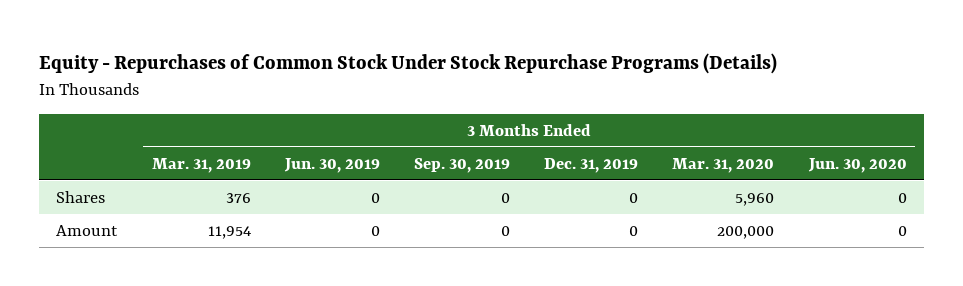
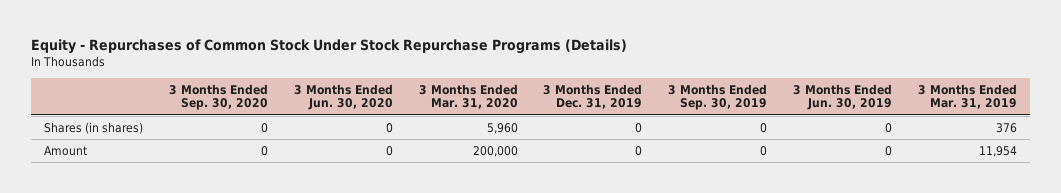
- | 3 Months Ended Mar. 31, 2019 | 3 Months Ended Jun. 30, 2019 | 3 Months Ended Sep. 30, 2019 | 3 Months Ended Dec. 31, 2019 | 3 Months Ended Mar. 31, 2020 | 3 Months Ended Jun. 30, 2020
+ | 3 Months Ended Sep. 30, 2020 | 3 Months Ended Jun. 30, 2020 | 3 Months Ended Mar. 31, 2020 | 3 Months Ended Dec. 31, 2019 | 3 Months Ended Sep. 30, 2019 | 3 Months Ended Jun. 30, 2019 | 3 Months Ended Mar. 31, 2019
- Shares | 376 | 0 | 0 | 0 | 5,960 | 0
+ Shares (in shares) | 0 | 0 | 5,960 | 0 | 0 | 0 | 376

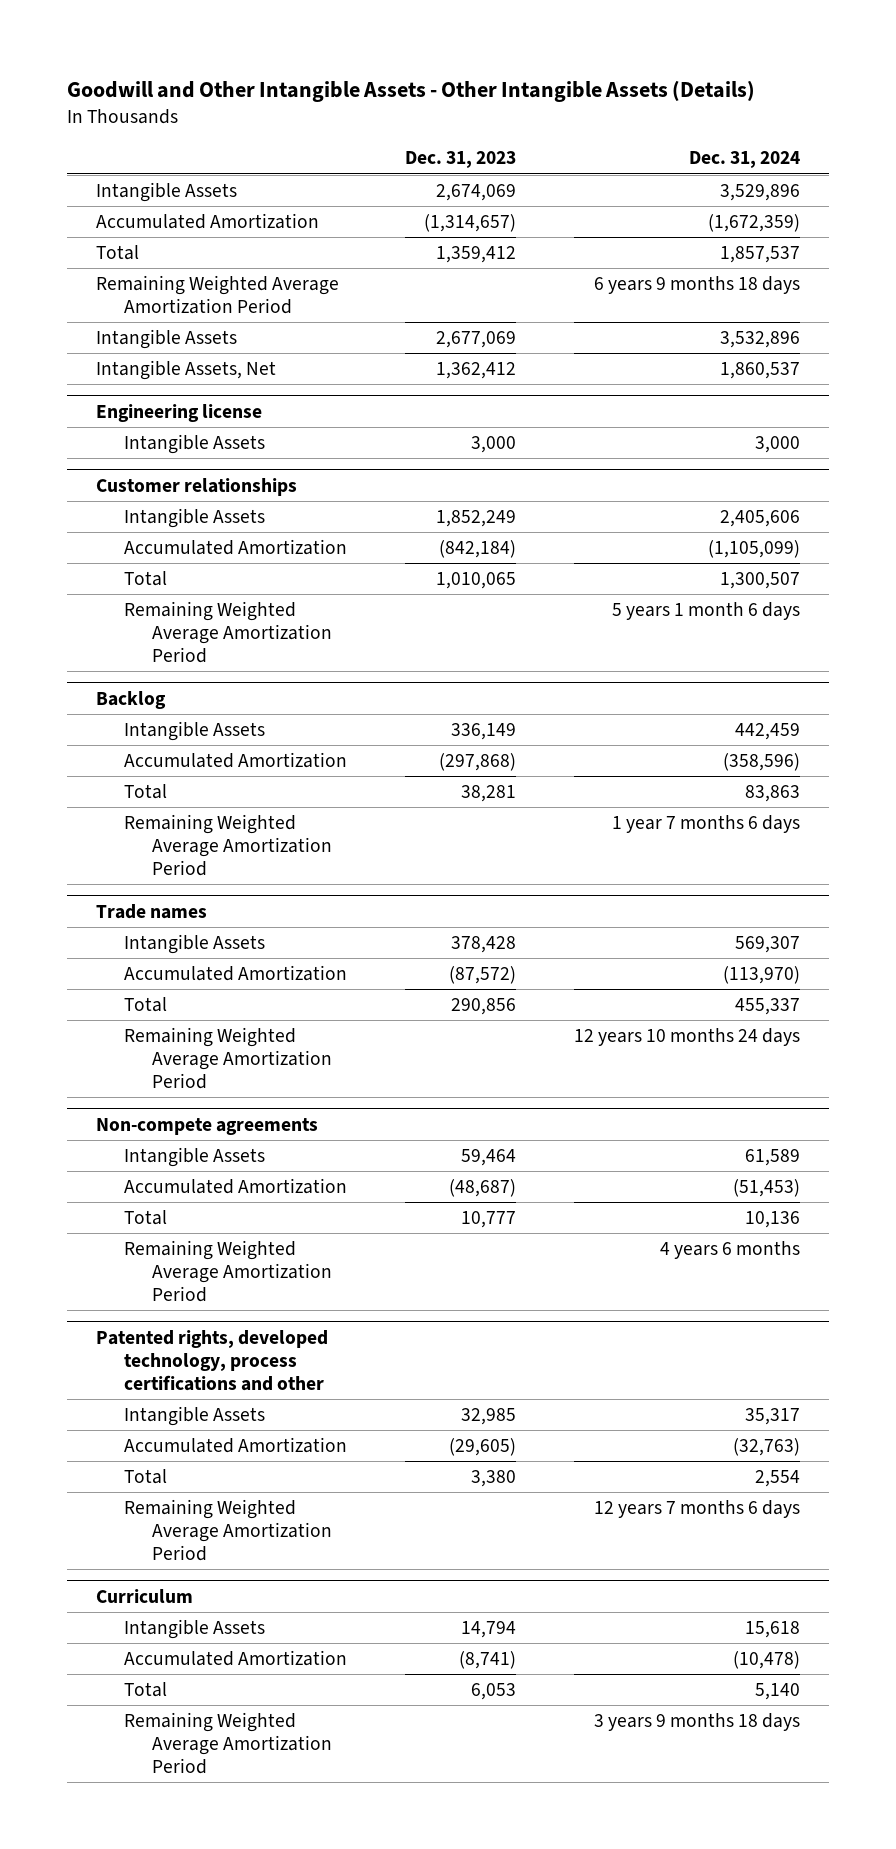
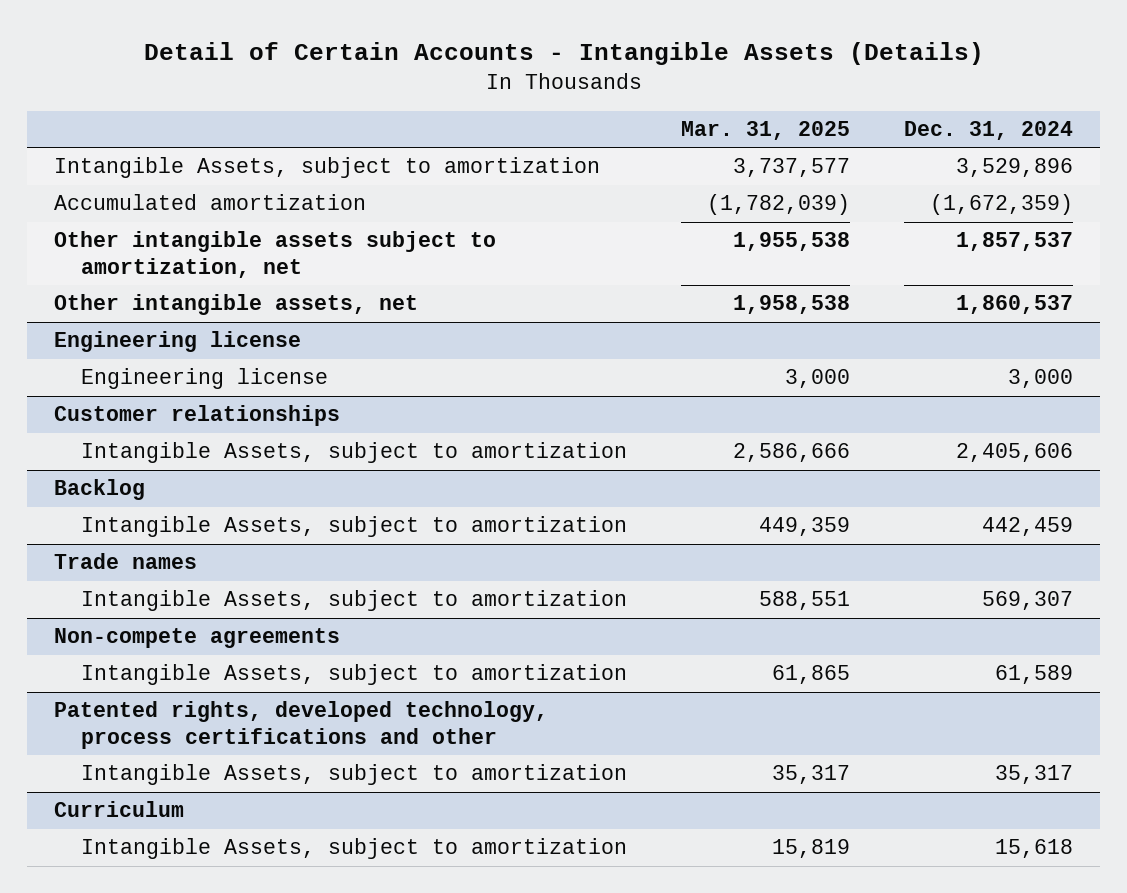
- Goodwill and Other Intangible Assets - Other Intangible Assets (Details)
+ Detail of Certain Accounts - Intangible Assets (Details)
- | Dec. 31, 2023 | Dec. 31, 2024
+ | Mar. 31, 2025 | Dec. 31, 2024
- Intangible Assets | 2,674,069 | 3,529,896
- Accumulated Amortization | (1,314,657) | (1,672,359)
- Total | 1,359,412 | 1,857,537
- Remaining Weighted Average Amortization Period | | 6 years 9 months 18 days
- Intangible Assets | 2,677,069 | 3,532,896
- Intangible Assets, Net | 1,362,412 | 1,860,537
+ Intangible Assets, subject to amortization | 3,737,577 | 3,529,896
+ Accumulated amortization | (1,782,039) | (1,672,359)
+ Other intangible assets subject to amortization, net | 1,955,538 | 1,857,537
+ Other intangible assets, net | 1,958,538 | 1,860,537
@ Engineering license
- Intangible Assets | 3,000 | 3,000
+ Engineering license | 3,000 | 3,000
@ Customer relationships
- Intangible Assets | 1,852,249 | 2,405,606
- Accumulated Amortization | (842,184) | (1,105,099)
- Total | 1,010,065 | 1,300,507
- Remaining Weighted Average Amortization Period | | 5 years 1 month 6 days
+ Intangible Assets, subject to amortization | 2,586,666 | 2,405,606
@ Backlog
- Intangible Assets | 336,149 | 442,459
- Accumulated Amortization | (297,868) | (358,596)
- Total | 38,281 | 83,863
- Remaining Weighted Average Amortization Period | | 1 year 7 months 6 days
+ Intangible Assets, subject to amortization | 449,359 | 442,459
@ Trade names
- Intangible Assets | 378,428 | 569,307
- Accumulated Amortization | (87,572) | (113,970)
- Total | 290,856 | 455,337
- Remaining Weighted Average Amortization Period | | 12 years 10 months 24 days
+ Intangible Assets, subject to amortization | 588,551 | 569,307
@ Non-compete agreements
- Intangible Assets | 59,464 | 61,589
- Accumulated Amortization | (48,687) | (51,453)
- Total | 10,777 | 10,136
- Remaining Weighted Average Amortization Period | | 4 years 6 months
+ Intangible Assets, subject to amortization | 61,865 | 61,589
@ Patented rights, developed technology, process certifications and other
- Intangible Assets | 32,985 | 35,317
- Accumulated Amortization | (29,605) | (32,763)
- Total | 3,380 | 2,554
- Remaining Weighted Average Amortization Period | | 12 years 7 months 6 days
+ Intangible Assets, subject to amortization | 35,317 | 35,317
@ Curriculum
- Intangible Assets | 14,794 | 15,618
- Accumulated Amortization | (8,741) | (10,478)
- Total | 6,053 | 5,140
- Remaining Weighted Average Amortization Period | | 3 years 9 months 18 days
+ Intangible Assets, subject to amortization | 15,819 | 15,618

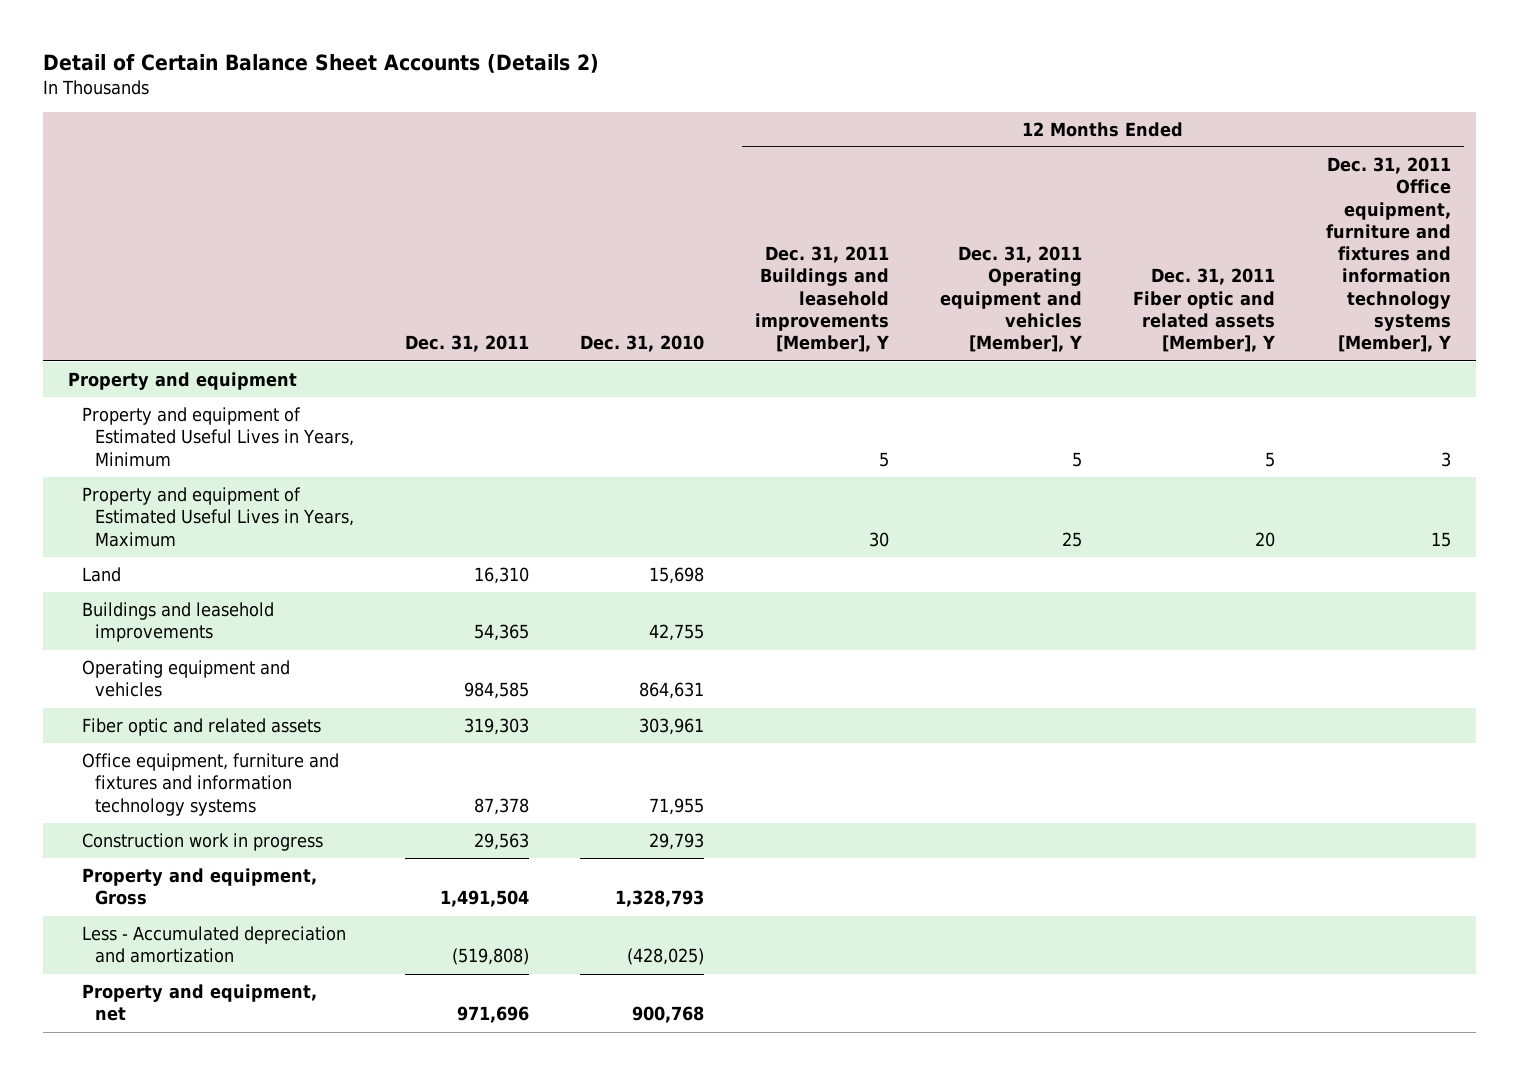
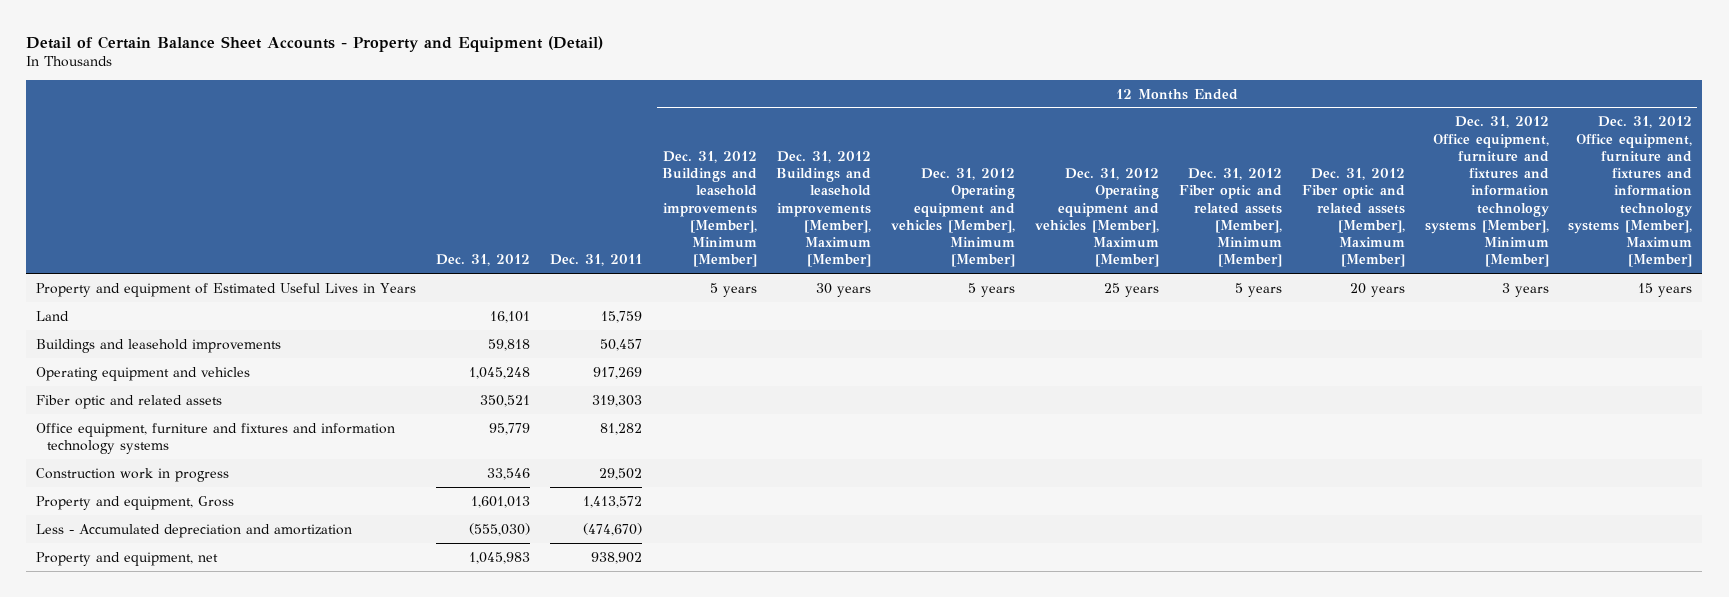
- Detail of Certain Balance Sheet Accounts (Details 2)
+ Detail of Certain Balance Sheet Accounts - Property and Equipment (Detail)
- | Dec. 31, 2011 | Dec. 31, 2010 | 12 Months Ended Dec. 31, 2011 Buildings and leasehold improvements [Member], Y | 12 Months Ended Dec. 31, 2011 Operating equipment and vehicles [Member], Y | 12 Months Ended Dec. 31, 2011 Fiber optic and related assets [Member], Y | 12 Months Ended Dec. 31, 2011 Office equipment, furniture and fixtures and information technology systems [Member], Y
+ | Dec. 31, 2012 | Dec. 31, 2011 | 12 Months Ended Dec. 31, 2012 Buildings and leasehold improvements [Member], Minimum [Member] | 12 Months Ended Dec. 31, 2012 Buildings and leasehold improvements [Member], Maximum [Member] | 12 Months Ended Dec. 31, 2012 Operating equipment and vehicles [Member], Minimum [Member] | 12 Months Ended Dec. 31, 2012 Operating equipment and vehicles [Member], Maximum [Member] | 12 Months Ended Dec. 31, 2012 Fiber optic and related assets [Member], Minimum [Member] | 12 Months Ended Dec. 31, 2012 Fiber optic and related assets [Member], Maximum [Member] | 12 Months Ended Dec. 31, 2012 Office equipment, furniture and fixtures and information technology systems [Member], Minimum [Member] | 12 Months Ended Dec. 31, 2012 Office equipment, furniture and fixtures and information technology systems [Member], Maximum [Member]
- Property and equipment
- Property and equipment of Estimated Useful Lives in Years, Minimum | | | 5 | 5 | 5 | 3
- Property and equipment of Estimated Useful Lives in Years, Maximum | | | 30 | 25 | 20 | 15
- Land | 16,310 | 15,698 | | | |
- Buildings and leasehold improvements | 54,365 | 42,755 | | | |
- Operating equipment and vehicles | 984,585 | 864,631 | | | |
+ Property and equipment of Estimated Useful Lives in Years | | | 5 years | 30 years | 5 years | 25 years | 5 years | 20 years | 3 years | 15 years
+ Land | 16,101 | 15,759 | | | | | | | |
+ Buildings and leasehold improvements | 59,818 | 50,457 | | | | | | | |
+ Operating equipment and vehicles | 1,045,248 | 917,269 | | | | | | | |
- Office equipment, furniture and fixtures and information technology systems | 87,378 | 71,955 | | | |
- Construction work in progress | 29,563 | 29,793 | | | |
- Property and equipment, Gross | 1,491,504 | 1,328,793 | | | |
- Less - Accumulated depreciation and amortization | (519,808) | (428,025) | | | |
- Property and equipment, net | 971,696 | 900,768 | | | |
+ Office equipment, furniture and fixtures and information technology systems | 95,779 | 81,282 | | | | | | | |
+ Construction work in progress | 33,546 | 29,502 | | | | | | | |
+ Property and equipment, Gross | 1,601,013 | 1,413,572 | | | | | | | |
+ Less - Accumulated depreciation and amortization | (555,030) | (474,670) | | | | | | | |
+ Property and equipment, net | 1,045,983 | 938,902 | | | | | | | |

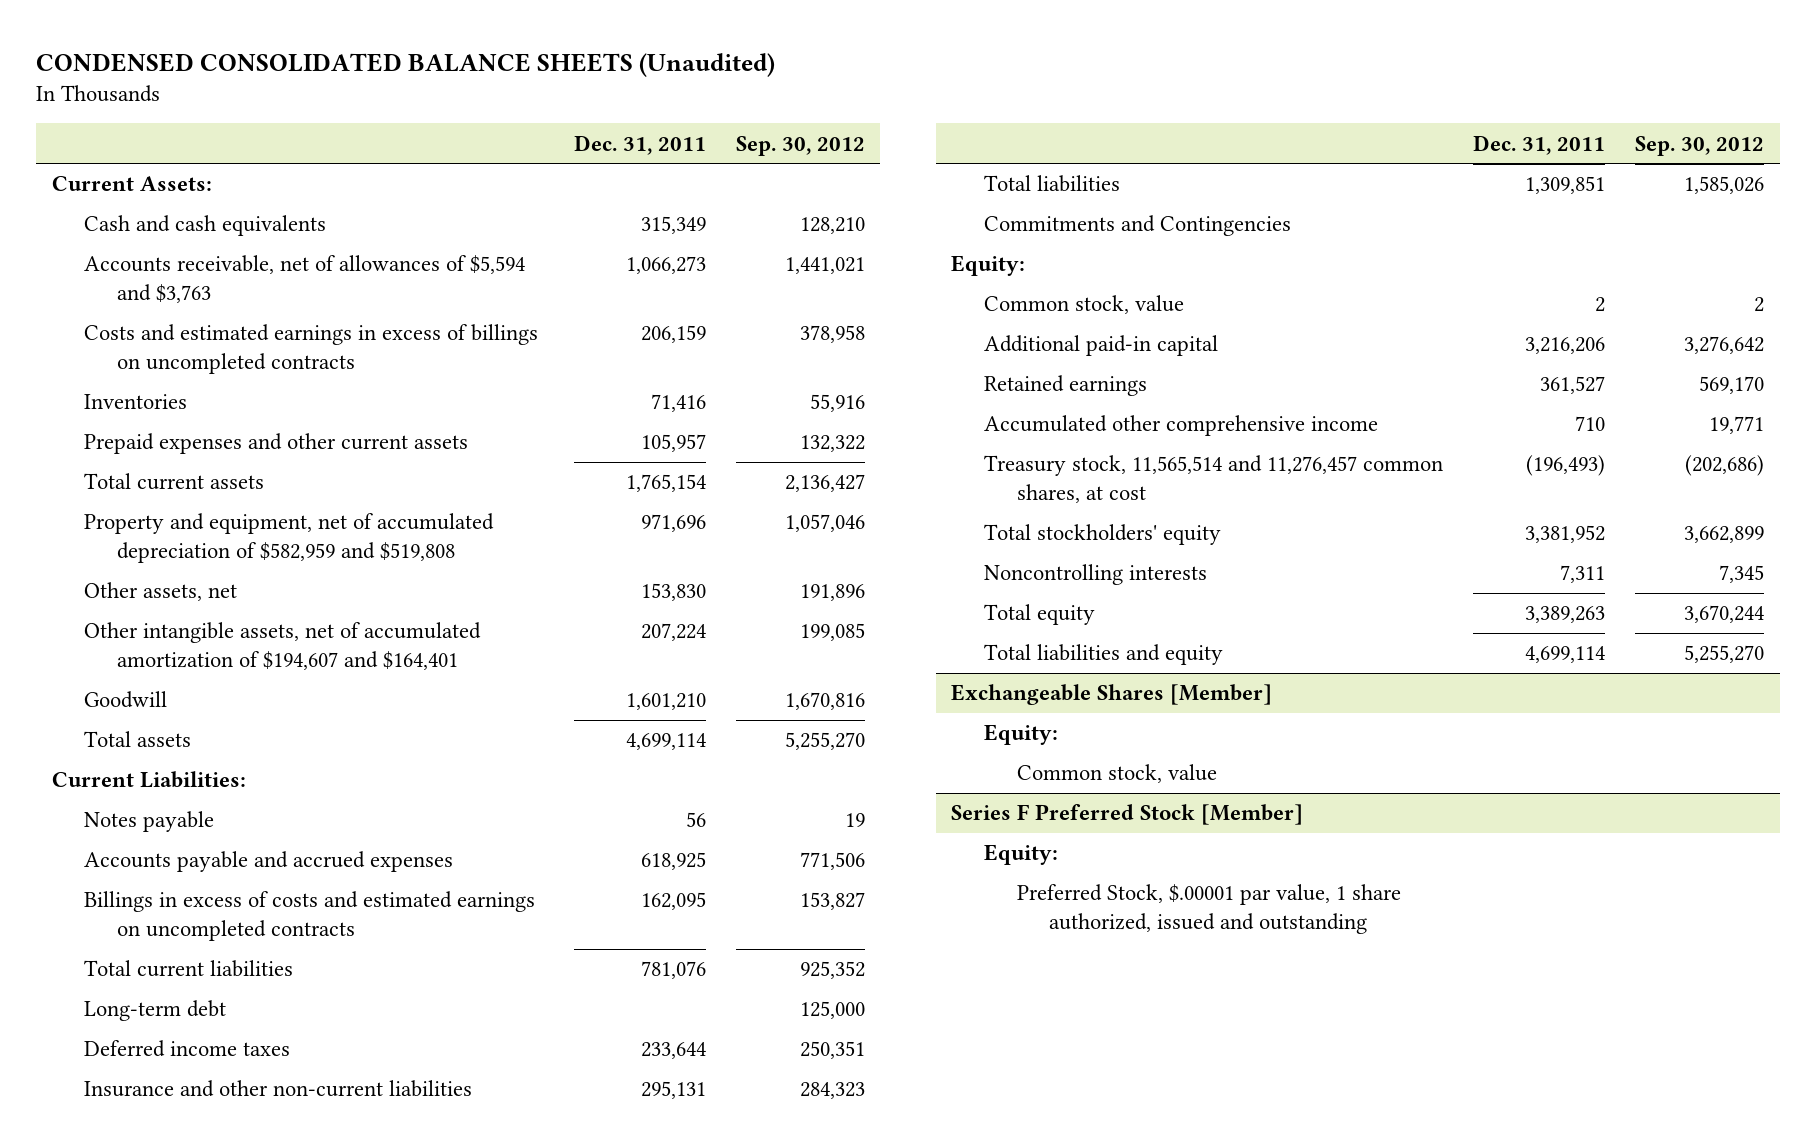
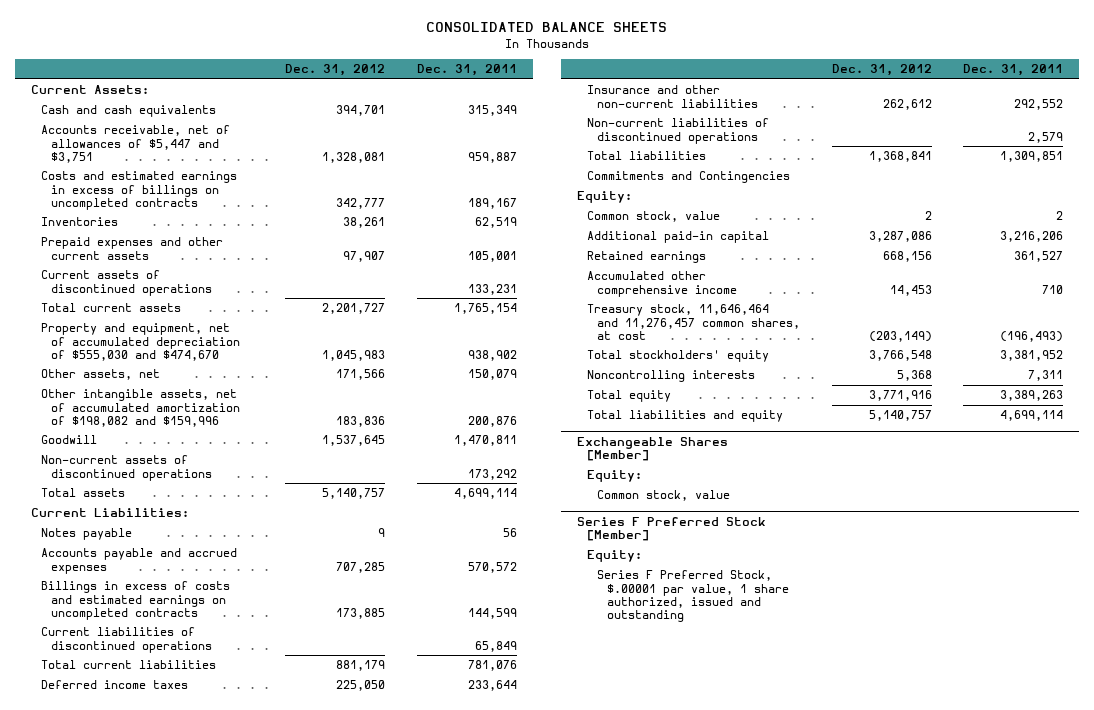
- CONDENSED CONSOLIDATED BALANCE SHEETS (Unaudited)
+ CONSOLIDATED BALANCE SHEETS
- | Dec. 31, 2011 | Sep. 30, 2012
+ | Dec. 31, 2012 | Dec. 31, 2011
- Accounts receivable, net of allowances of $5,594 and $3,763 | 1,066,273 | 1,441,021
- Costs and estimated earnings in excess of billings on uncompleted contracts | 206,159 | 378,958
- Inventories | 71,416 | 55,916
- Prepaid expenses and other current assets | 105,957 | 132,322
+ Accounts receivable, net of allowances of $5,447 and $3,751 | 1,328,081 | 959,887
+ Costs and estimated earnings in excess of billings on uncompleted contracts | 342,777 | 189,167
+ Inventories | 38,261 | 62,519
+ Prepaid expenses and other current assets | 97,907 | 105,001
+ Current assets of discontinued operations | | 133,231
- Property and equipment, net of accumulated depreciation of $582,959 and $519,808 | 971,696 | 1,057,046
- Other assets, net | 153,830 | 191,896
- Other intangible assets, net of accumulated amortization of $194,607 and $164,401 | 207,224 | 199,085
- Goodwill | 1,601,210 | 1,670,816
+ Property and equipment, net of accumulated depreciation of $555,030 and $474,670 | 1,045,983 | 938,902
+ Other assets, net | 171,566 | 150,079
+ Other intangible assets, net of accumulated amortization of $198,082 and $159,996 | 183,836 | 200,876
+ Goodwill | 1,537,645 | 1,470,811
+ Non-current assets of discontinued operations | | 173,292
- Accounts payable and accrued expenses | 618,925 | 771,506
- Billings in excess of costs and estimated earnings on uncompleted contracts | 162,095 | 153,827
+ Accounts payable and accrued expenses | 707,285 | 570,572
+ Billings in excess of costs and estimated earnings on uncompleted contracts | 173,885 | 144,599
+ Current liabilities of discontinued operations | | 65,849
- Long-term debt | | 125,000
- Insurance and other non-current liabilities | 295,131 | 284,323
+ Insurance and other non-current liabilities | 262,612 | 292,552
+ Non-current liabilities of discontinued operations | | 2,579
- Treasury stock, 11,565,514 and 11,276,457 common shares, at cost | (196,493) | (202,686)
+ Treasury stock, 11,646,464 and 11,276,457 common shares, at cost | (203,149) | (196,493)
@ Series F Preferred Stock [Member]
- Preferred Stock, $.00001 par value, 1 share authorized, issued and outstanding
+ Series F Preferred Stock, $.00001 par value, 1 share authorized, issued and outstanding

